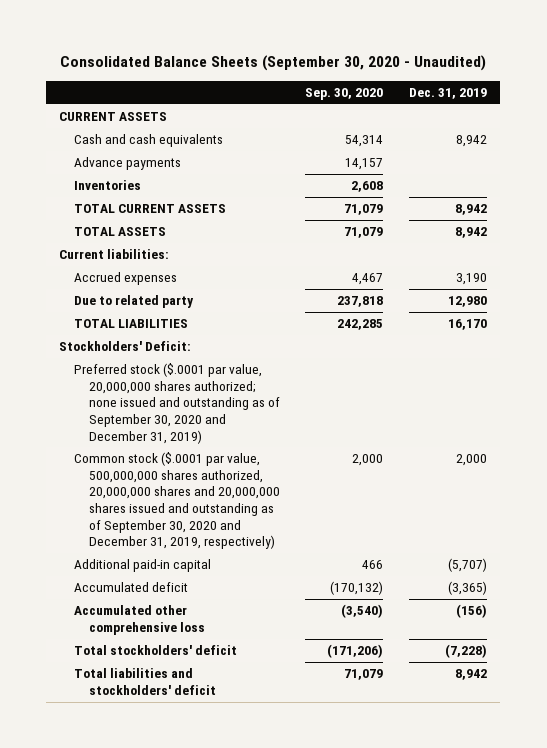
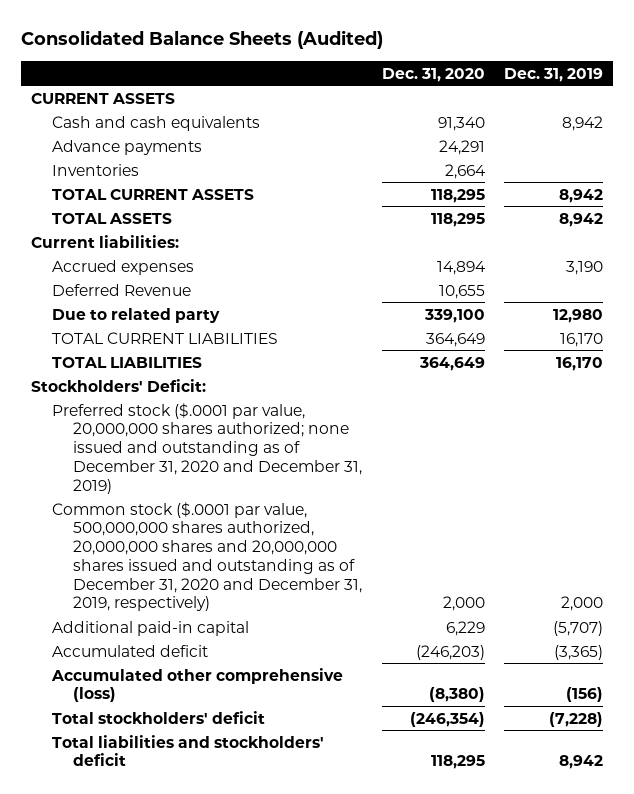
- Consolidated Balance Sheets (September 30, 2020 - Unaudited)
+ Consolidated Balance Sheets (Audited)
- | Sep. 30, 2020 | Dec. 31, 2019
+ | Dec. 31, 2020 | Dec. 31, 2019
+ Deferred Revenue | 10,655 |
+ TOTAL CURRENT LIABILITIES | 364,649 | 16,170
- Preferred stock ($.0001 par value, 20,000,000 shares authorized; none issued and outstanding as of September 30, 2020 and December 31, 2019)
- Common stock ($.0001 par value, 500,000,000 shares authorized, 20,000,000 shares and 20,000,000 shares issued and outstanding as of September 30, 2020 and December 31, 2019, respectively) | 2,000 | 2,000
+ Preferred stock ($.0001 par value, 20,000,000 shares authorized; none issued and outstanding as of December 31, 2020 and December 31, 2019)
+ Common stock ($.0001 par value, 500,000,000 shares authorized, 20,000,000 shares and 20,000,000 shares issued and outstanding as of December 31, 2020 and December 31, 2019, respectively) | 2,000 | 2,000
- Accumulated other comprehensive loss | (3,540) | (156)
+ Accumulated other comprehensive (loss) | (8,380) | (156)

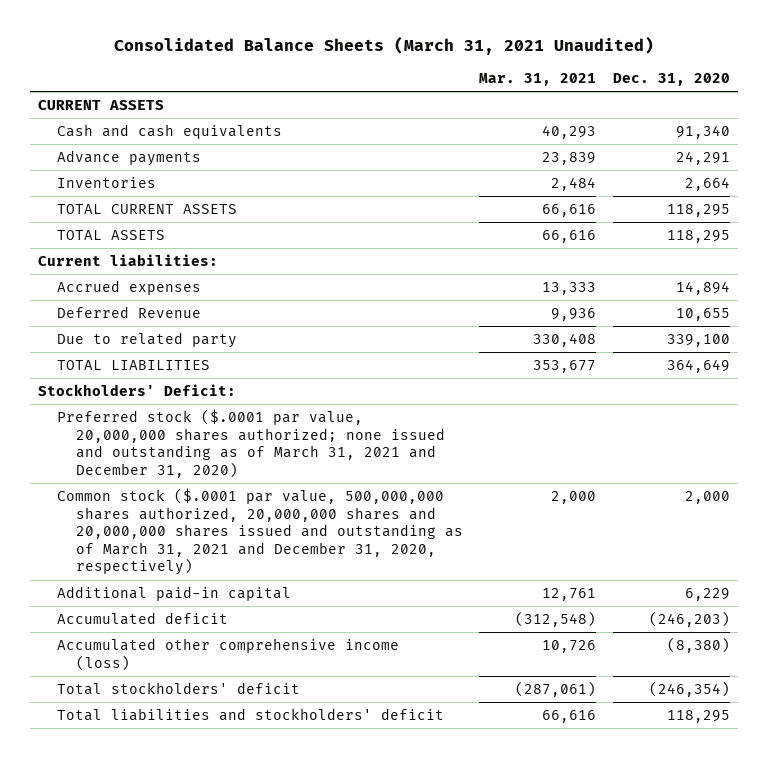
- Consolidated Balance Sheets (Audited)
+ Consolidated Balance Sheets (March 31, 2021 Unaudited)
- | Dec. 31, 2020 | Dec. 31, 2019
+ | Mar. 31, 2021 | Dec. 31, 2020
- TOTAL CURRENT LIABILITIES | 364,649 | 16,170
- Preferred stock ($.0001 par value, 20,000,000 shares authorized; none issued and outstanding as of December 31, 2020 and December 31, 2019)
- Common stock ($.0001 par value, 500,000,000 shares authorized, 20,000,000 shares and 20,000,000 shares issued and outstanding as of December 31, 2020 and December 31, 2019, respectively) | 2,000 | 2,000
+ Preferred stock ($.0001 par value, 20,000,000 shares authorized; none issued and outstanding as of March 31, 2021 and December 31, 2020)
+ Common stock ($.0001 par value, 500,000,000 shares authorized, 20,000,000 shares and 20,000,000 shares issued and outstanding as of March 31, 2021 and December 31, 2020, respectively) | 2,000 | 2,000
- Accumulated other comprehensive (loss) | (8,380) | (156)
+ Accumulated other comprehensive income (loss) | 10,726 | (8,380)

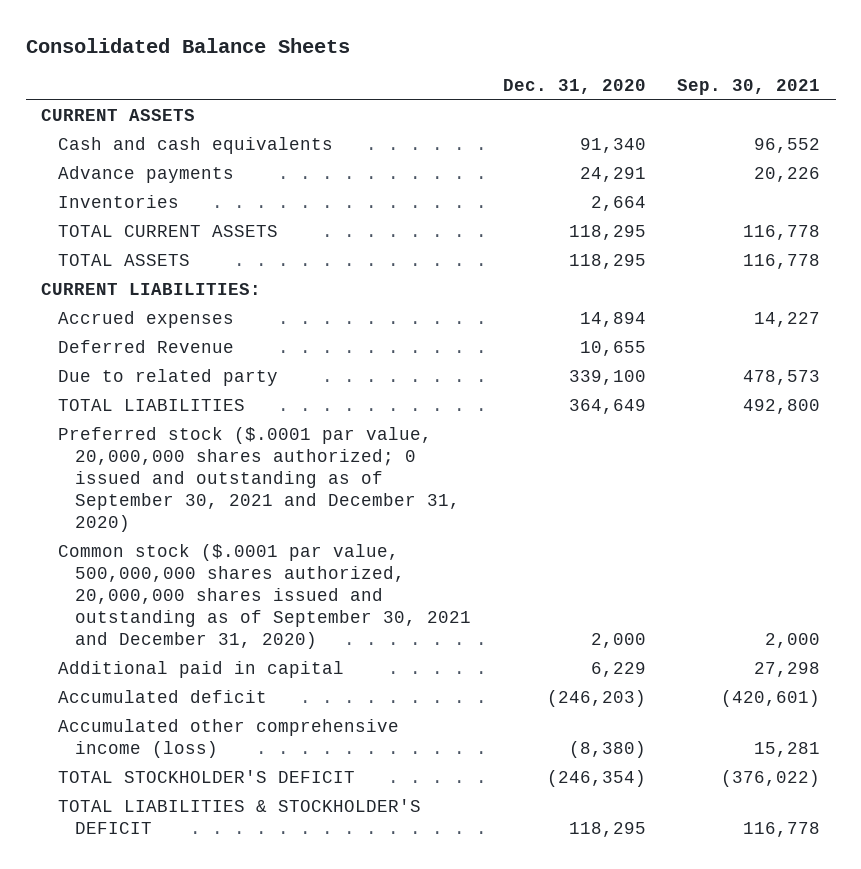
- Consolidated Balance Sheets (March 31, 2021 Unaudited)
+ Consolidated Balance Sheets
- | Mar. 31, 2021 | Dec. 31, 2020
+ | Dec. 31, 2020 | Sep. 30, 2021
- Current liabilities:
+ CURRENT LIABILITIES:
- Stockholders' Deficit:
- Preferred stock ($.0001 par value, 20,000,000 shares authorized; none issued and outstanding as of March 31, 2021 and December 31, 2020)
- Common stock ($.0001 par value, 500,000,000 shares authorized, 20,000,000 shares and 20,000,000 shares issued and outstanding as of March 31, 2021 and December 31, 2020, respectively) | 2,000 | 2,000
- Additional paid-in capital | 12,761 | 6,229
+ Preferred stock ($.0001 par value, 20,000,000 shares authorized; 0 issued and outstanding as of September 30, 2021 and December 31, 2020)
+ Common stock ($.0001 par value, 500,000,000 shares authorized, 20,000,000 shares issued and outstanding as of September 30, 2021 and December 31, 2020) | 2,000 | 2,000
+ Additional paid in capital | 6,229 | 27,298
- Total stockholders' deficit | (287,061) | (246,354)
- Total liabilities and stockholders' deficit | 66,616 | 118,295
+ TOTAL STOCKHOLDER'S DEFICIT | (246,354) | (376,022)
+ TOTAL LIABILITIES & STOCKHOLDER'S DEFICIT | 118,295 | 116,778

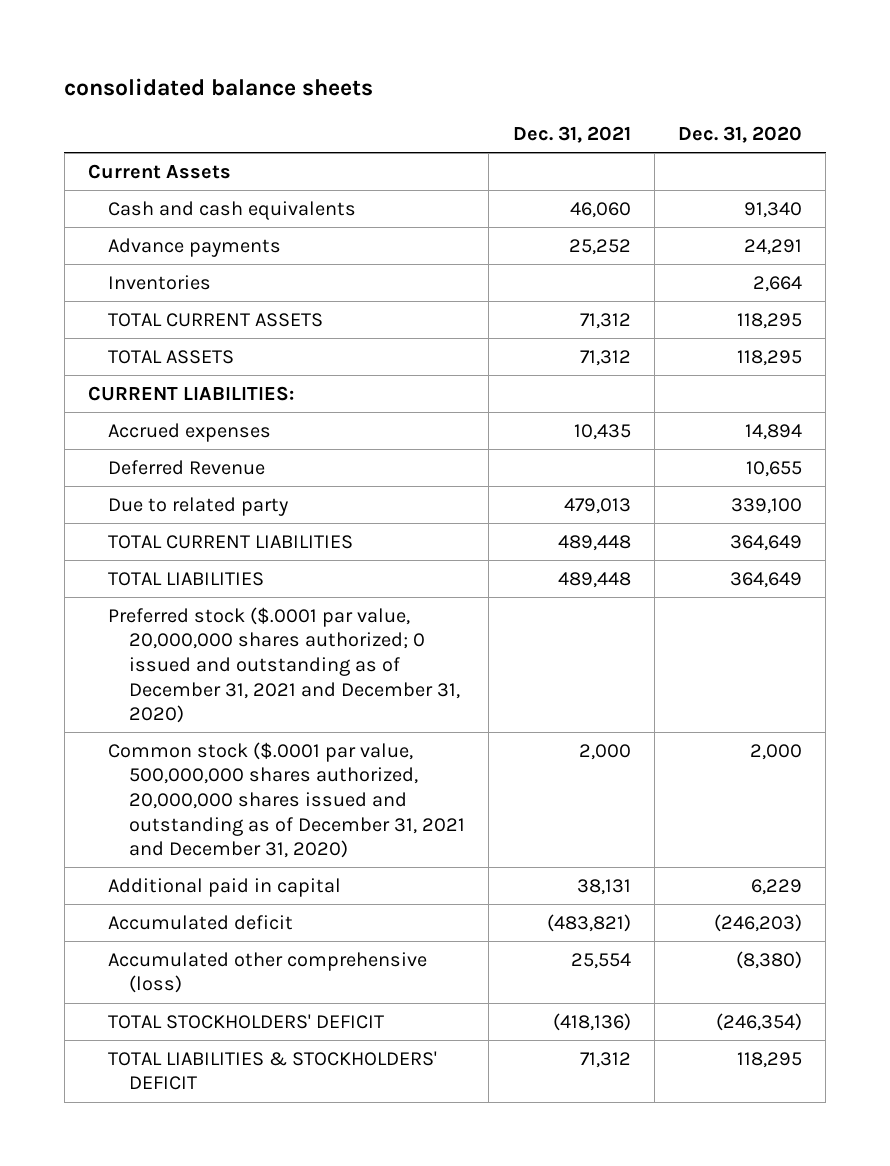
- Consolidated Balance Sheets
+ consolidated balance sheets
- | Dec. 31, 2020 | Sep. 30, 2021
+ | Dec. 31, 2021 | Dec. 31, 2020
- CURRENT ASSETS
+ Current Assets
+ TOTAL CURRENT LIABILITIES | 489,448 | 364,649
- Preferred stock ($.0001 par value, 20,000,000 shares authorized; 0 issued and outstanding as of September 30, 2021 and December 31, 2020)
- Common stock ($.0001 par value, 500,000,000 shares authorized, 20,000,000 shares issued and outstanding as of September 30, 2021 and December 31, 2020) | 2,000 | 2,000
+ Preferred stock ($.0001 par value, 20,000,000 shares authorized; 0 issued and outstanding as of December 31, 2021 and December 31, 2020)
+ Common stock ($.0001 par value, 500,000,000 shares authorized, 20,000,000 shares issued and outstanding as of December 31, 2021 and December 31, 2020) | 2,000 | 2,000
- Accumulated other comprehensive income (loss) | (8,380) | 15,281
- TOTAL STOCKHOLDER'S DEFICIT | (246,354) | (376,022)
- TOTAL LIABILITIES & STOCKHOLDER'S DEFICIT | 118,295 | 116,778
+ Accumulated other comprehensive (loss) | 25,554 | (8,380)
+ TOTAL STOCKHOLDERS' DEFICIT | (418,136) | (246,354)
+ TOTAL LIABILITIES & STOCKHOLDERS' DEFICIT | 71,312 | 118,295

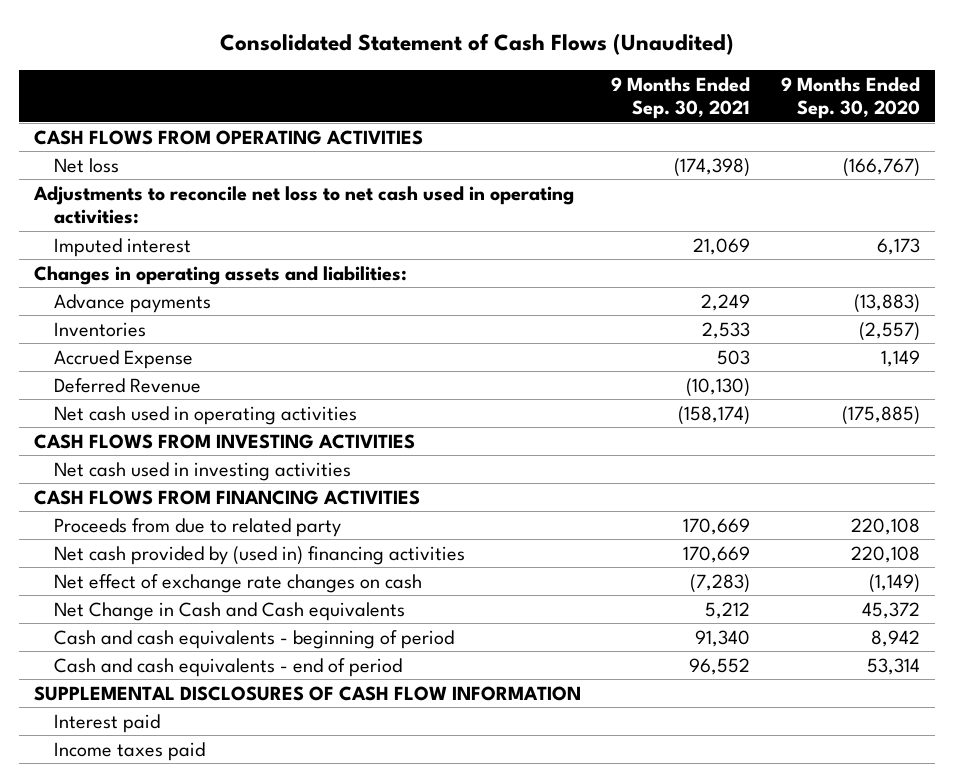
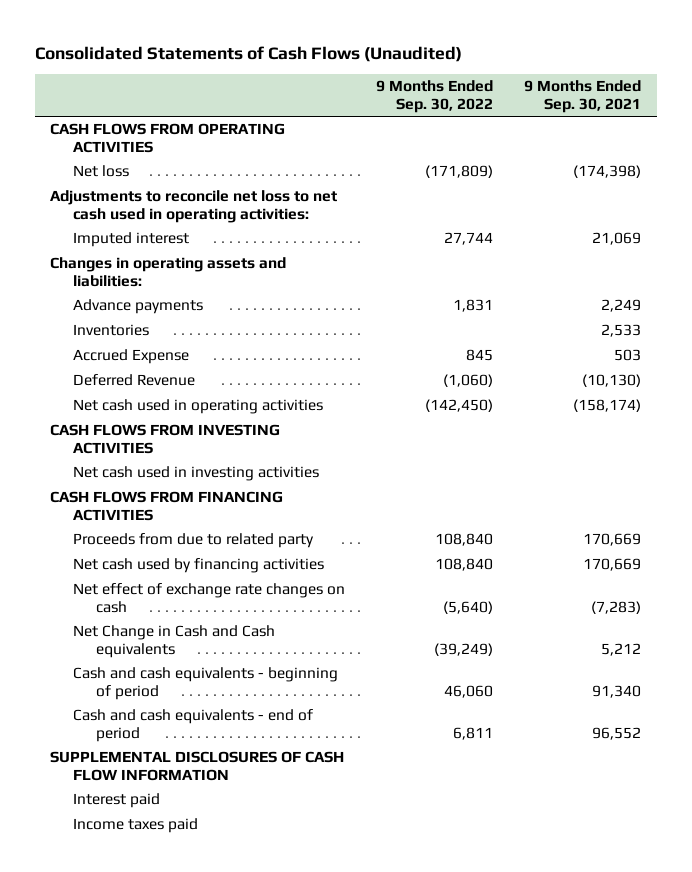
- Consolidated Statement of Cash Flows (Unaudited)
+ Consolidated Statements of Cash Flows (Unaudited)
- | 9 Months Ended Sep. 30, 2021 | 9 Months Ended Sep. 30, 2020
+ | 9 Months Ended Sep. 30, 2022 | 9 Months Ended Sep. 30, 2021
- Net cash provided by (used in) financing activities | 170,669 | 220,108
+ Net cash used by financing activities | 108,840 | 170,669

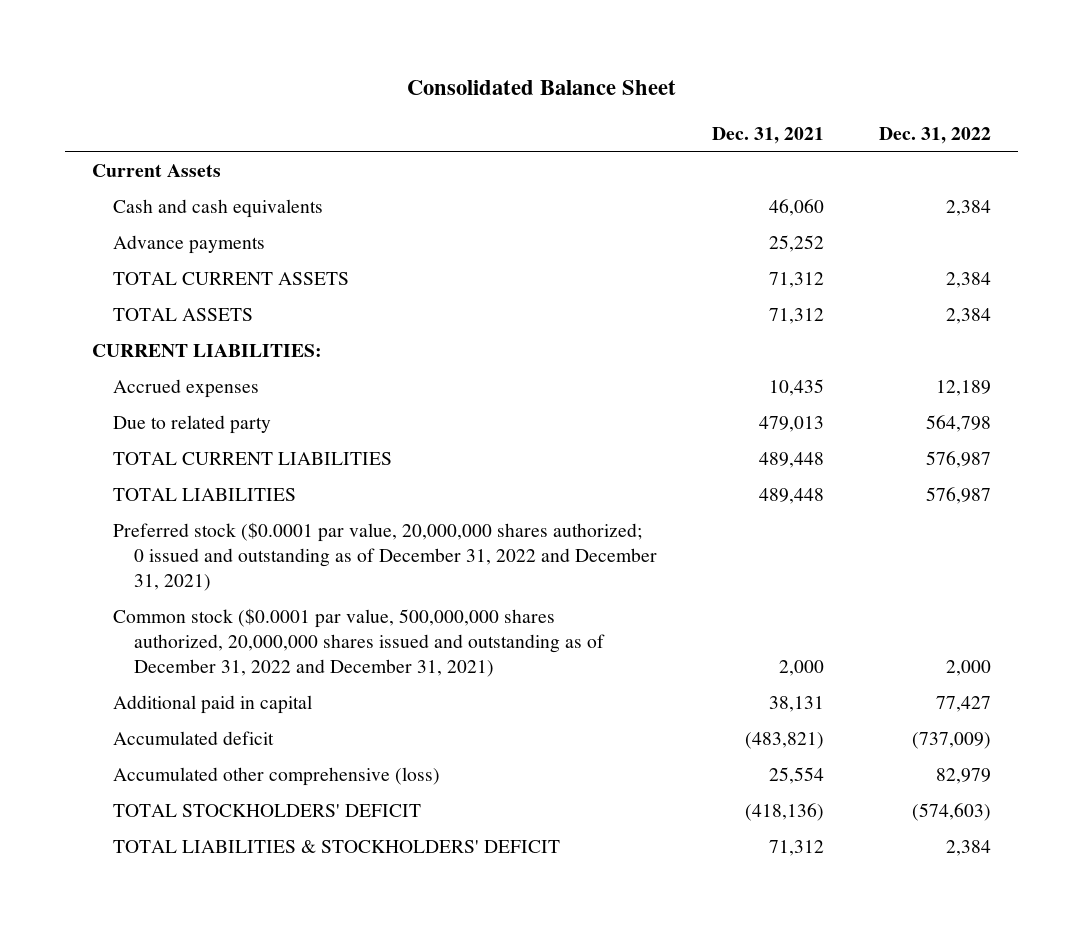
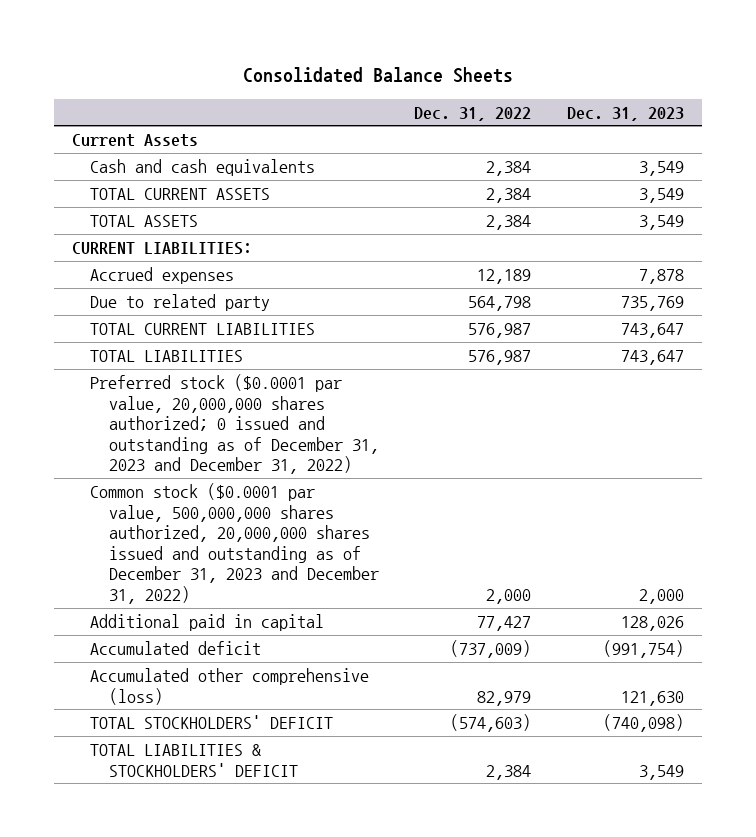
- Consolidated Balance Sheet
+ Consolidated Balance Sheets
- | Dec. 31, 2021 | Dec. 31, 2022
+ | Dec. 31, 2022 | Dec. 31, 2023
- Advance payments | 25,252 |
- Preferred stock ($0.0001 par value, 20,000,000 shares authorized; 0 issued and outstanding as of December 31, 2022 and December 31, 2021)
- Common stock ($0.0001 par value, 500,000,000 shares authorized, 20,000,000 shares issued and outstanding as of December 31, 2022 and December 31, 2021) | 2,000 | 2,000
+ Preferred stock ($0.0001 par value, 20,000,000 shares authorized; 0 issued and outstanding as of December 31, 2023 and December 31, 2022)
+ Common stock ($0.0001 par value, 500,000,000 shares authorized, 20,000,000 shares issued and outstanding as of December 31, 2023 and December 31, 2022) | 2,000 | 2,000

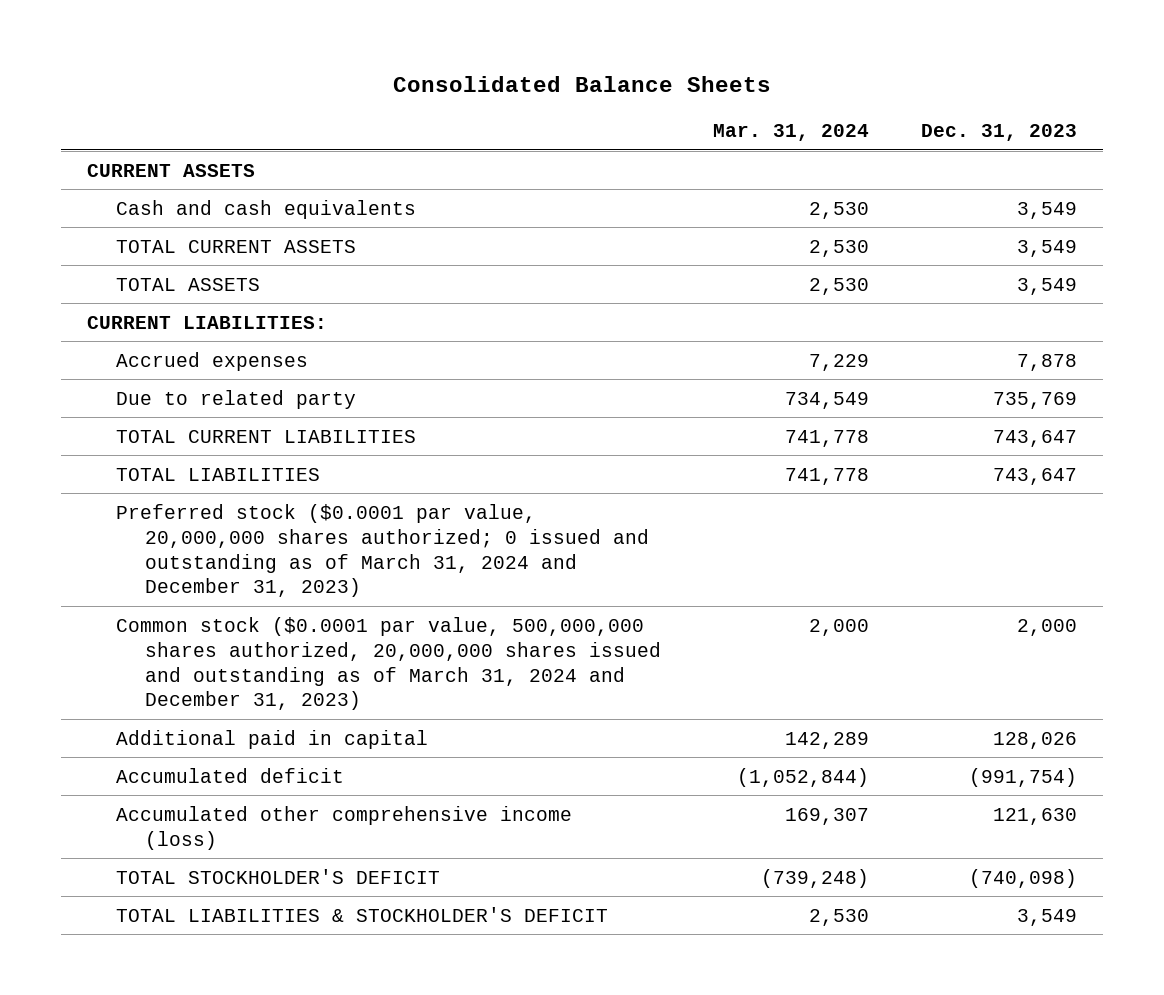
- | Dec. 31, 2022 | Dec. 31, 2023
+ | Mar. 31, 2024 | Dec. 31, 2023
- Current Assets
+ CURRENT ASSETS
- Preferred stock ($0.0001 par value, 20,000,000 shares authorized; 0 issued and outstanding as of December 31, 2023 and December 31, 2022)
- Common stock ($0.0001 par value, 500,000,000 shares authorized, 20,000,000 shares issued and outstanding as of December 31, 2023 and December 31, 2022) | 2,000 | 2,000
+ Preferred stock ($0.0001 par value, 20,000,000 shares authorized; 0 issued and outstanding as of March 31, 2024 and December 31, 2023)
+ Common stock ($0.0001 par value, 500,000,000 shares authorized, 20,000,000 shares issued and outstanding as of March 31, 2024 and December 31, 2023) | 2,000 | 2,000
- Accumulated other comprehensive (loss) | 82,979 | 121,630
- TOTAL STOCKHOLDERS' DEFICIT | (574,603) | (740,098)
- TOTAL LIABILITIES & STOCKHOLDERS' DEFICIT | 2,384 | 3,549
+ Accumulated other comprehensive income (loss) | 169,307 | 121,630
+ TOTAL STOCKHOLDER'S DEFICIT | (739,248) | (740,098)
+ TOTAL LIABILITIES & STOCKHOLDER'S DEFICIT | 2,530 | 3,549

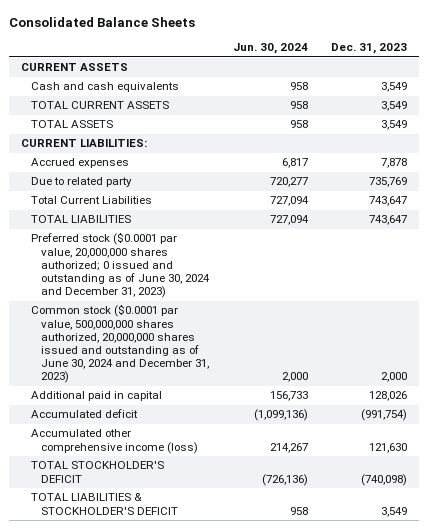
- | Mar. 31, 2024 | Dec. 31, 2023
+ | Jun. 30, 2024 | Dec. 31, 2023
- TOTAL CURRENT LIABILITIES | 741,778 | 743,647
+ Total Current Liabilities | 727,094 | 743,647
- Preferred stock ($0.0001 par value, 20,000,000 shares authorized; 0 issued and outstanding as of March 31, 2024 and December 31, 2023)
- Common stock ($0.0001 par value, 500,000,000 shares authorized, 20,000,000 shares issued and outstanding as of March 31, 2024 and December 31, 2023) | 2,000 | 2,000
+ Preferred stock ($0.0001 par value, 20,000,000 shares authorized; 0 issued and outstanding as of June 30, 2024 and December 31, 2023)
+ Common stock ($0.0001 par value, 500,000,000 shares authorized, 20,000,000 shares issued and outstanding as of June 30, 2024 and December 31, 2023) | 2,000 | 2,000

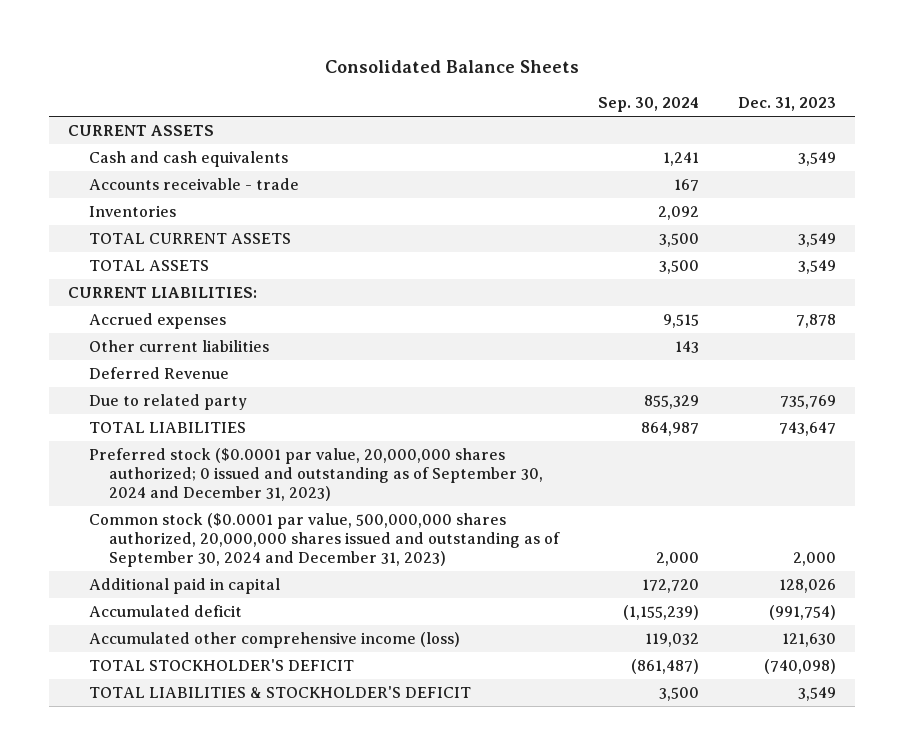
- | Jun. 30, 2024 | Dec. 31, 2023
+ | Sep. 30, 2024 | Dec. 31, 2023
+ Accounts receivable - trade | 167 |
+ Inventories | 2,092 |
+ Other current liabilities | 143 |
+ Deferred Revenue
- Total Current Liabilities | 727,094 | 743,647
- Preferred stock ($0.0001 par value, 20,000,000 shares authorized; 0 issued and outstanding as of June 30, 2024 and December 31, 2023)
- Common stock ($0.0001 par value, 500,000,000 shares authorized, 20,000,000 shares issued and outstanding as of June 30, 2024 and December 31, 2023) | 2,000 | 2,000
+ Preferred stock ($0.0001 par value, 20,000,000 shares authorized; 0 issued and outstanding as of September 30, 2024 and December 31, 2023)
+ Common stock ($0.0001 par value, 500,000,000 shares authorized, 20,000,000 shares issued and outstanding as of September 30, 2024 and December 31, 2023) | 2,000 | 2,000

